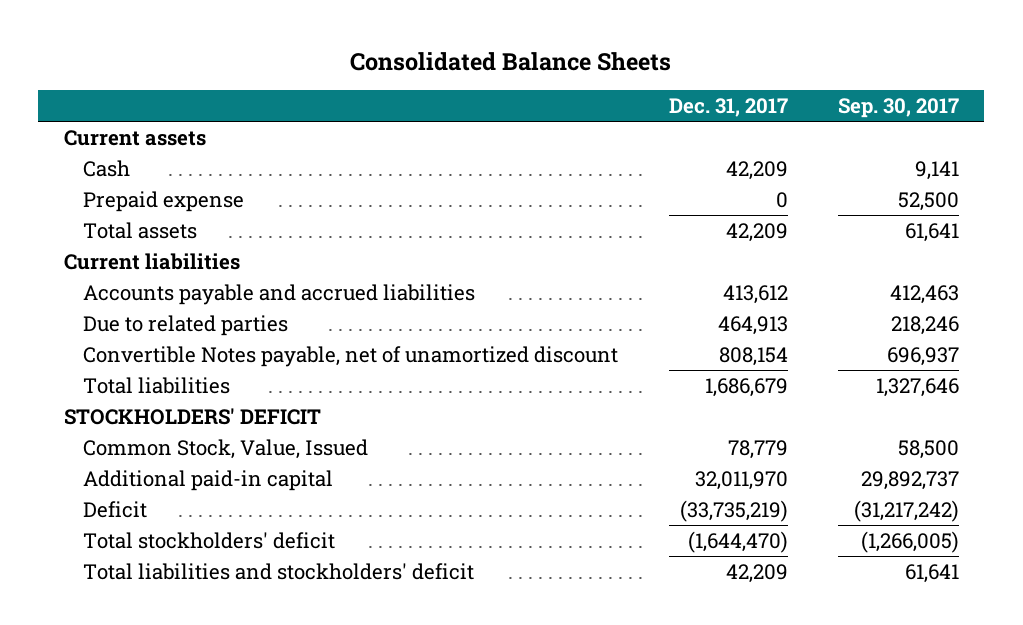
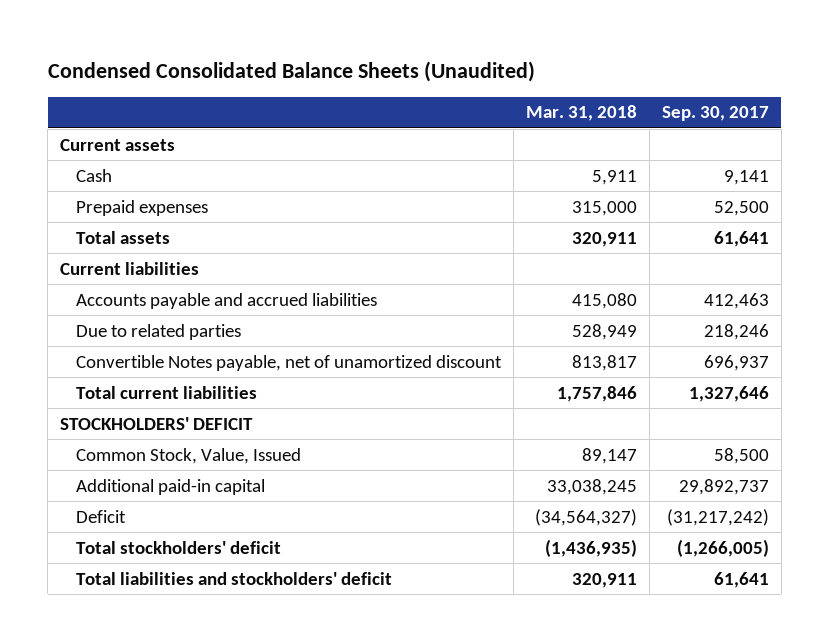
- Consolidated Balance Sheets
+ Condensed Consolidated Balance Sheets (Unaudited)
- | Dec. 31, 2017 | Sep. 30, 2017
+ | Mar. 31, 2018 | Sep. 30, 2017
- Prepaid expense | 0 | 52,500
+ Prepaid expenses | 315,000 | 52,500
- Total liabilities | 1,686,679 | 1,327,646
+ Total current liabilities | 1,757,846 | 1,327,646

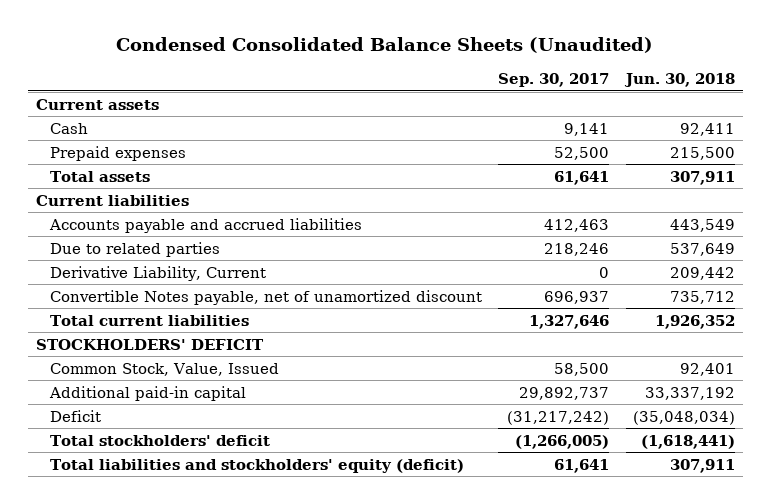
- | Mar. 31, 2018 | Sep. 30, 2017
+ | Sep. 30, 2017 | Jun. 30, 2018
+ Derivative Liability, Current | 0 | 209,442
- Total liabilities and stockholders' deficit | 320,911 | 61,641
+ Total liabilities and stockholders' equity (deficit) | 61,641 | 307,911

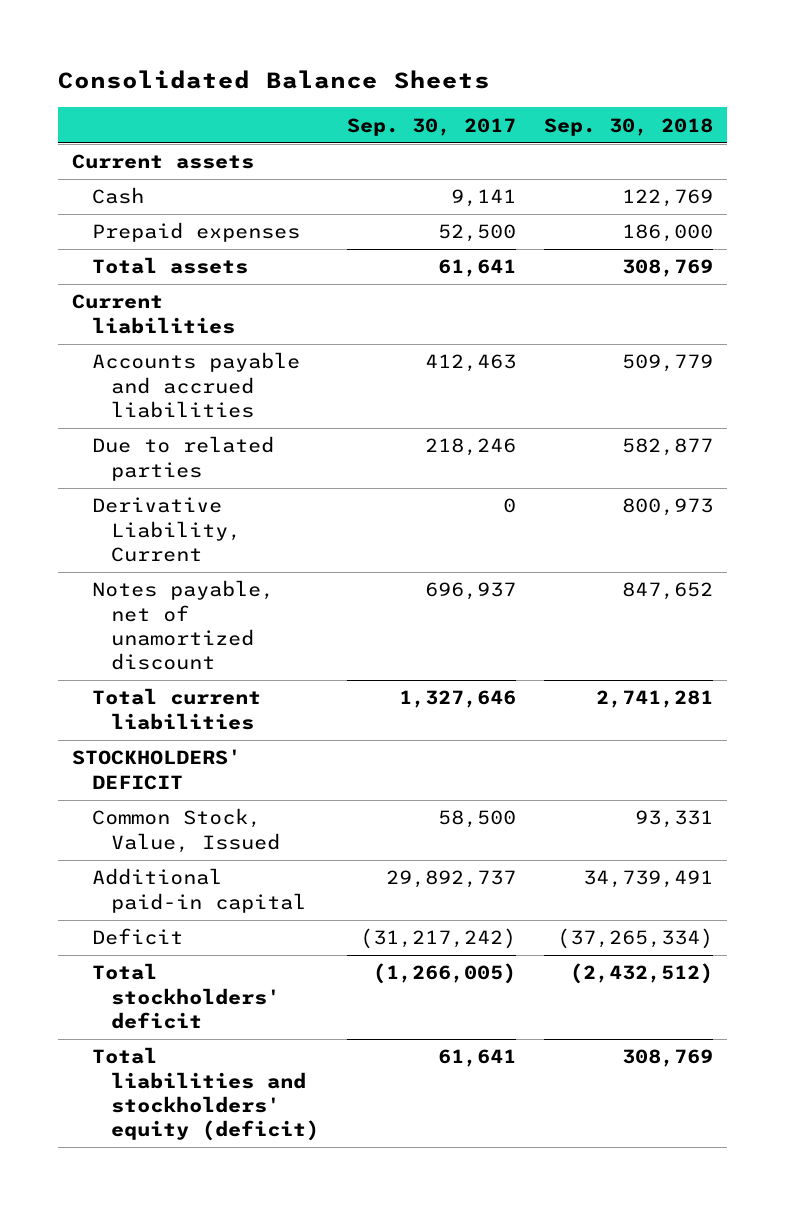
- Condensed Consolidated Balance Sheets (Unaudited)
+ Consolidated Balance Sheets
- | Sep. 30, 2017 | Jun. 30, 2018
+ | Sep. 30, 2017 | Sep. 30, 2018
- Convertible Notes payable, net of unamortized discount | 696,937 | 735,712
+ Notes payable, net of unamortized discount | 696,937 | 847,652

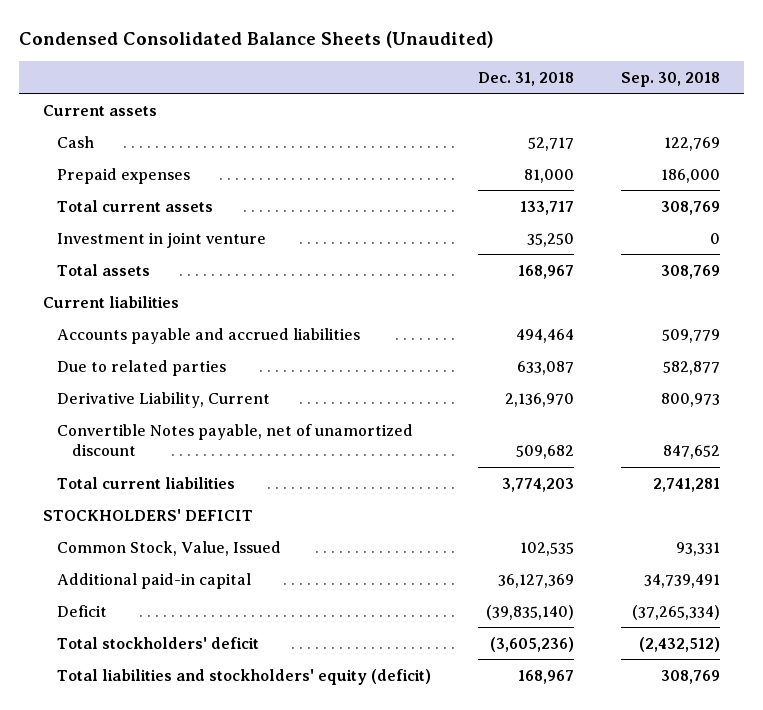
- Consolidated Balance Sheets
+ Condensed Consolidated Balance Sheets (Unaudited)
- | Sep. 30, 2017 | Sep. 30, 2018
+ | Dec. 31, 2018 | Sep. 30, 2018
+ Total current assets | 133,717 | 308,769
+ Investment in joint venture | 35,250 | 0
- Notes payable, net of unamortized discount | 696,937 | 847,652
+ Convertible Notes payable, net of unamortized discount | 509,682 | 847,652

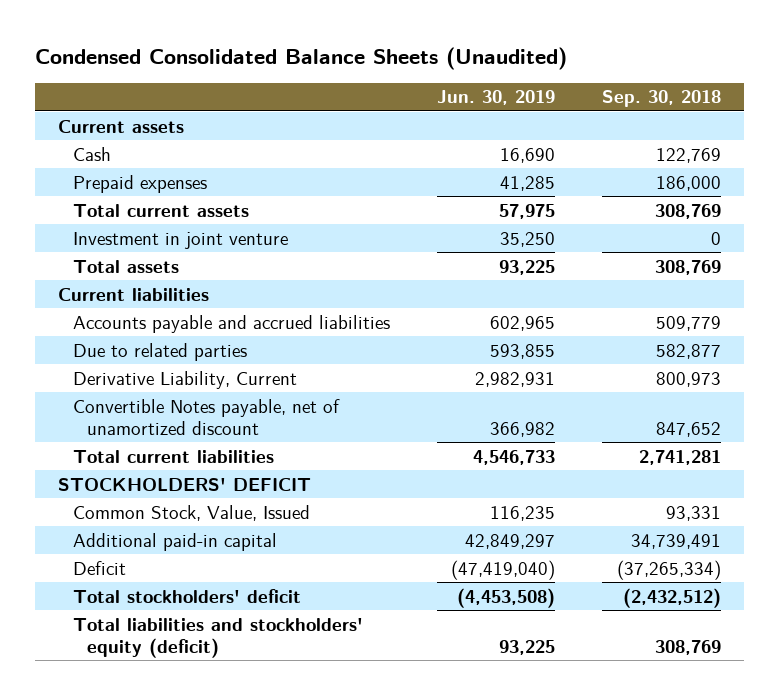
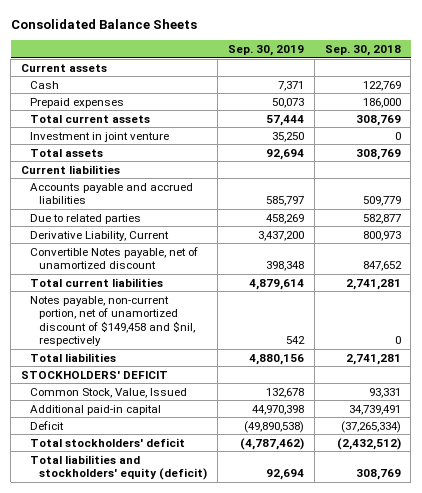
- Condensed Consolidated Balance Sheets (Unaudited)
+ Consolidated Balance Sheets
- | Jun. 30, 2019 | Sep. 30, 2018
+ | Sep. 30, 2019 | Sep. 30, 2018
+ Notes payable, non-current portion, net of unamortized discount of $149,458 and $nil, respectively | 542 | 0
+ Total liabilities | 4,880,156 | 2,741,281

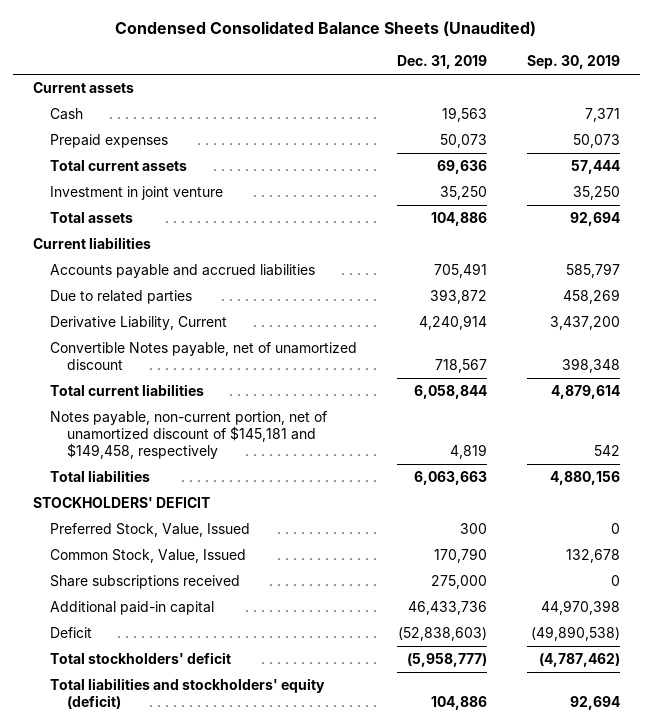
- Consolidated Balance Sheets
+ Condensed Consolidated Balance Sheets (Unaudited)
- | Sep. 30, 2019 | Sep. 30, 2018
+ | Dec. 31, 2019 | Sep. 30, 2019
- Notes payable, non-current portion, net of unamortized discount of $149,458 and $nil, respectively | 542 | 0
+ Notes payable, non-current portion, net of unamortized discount of $145,181 and $149,458, respectively | 4,819 | 542
+ Preferred Stock, Value, Issued | 300 | 0
+ Share subscriptions received | 275,000 | 0

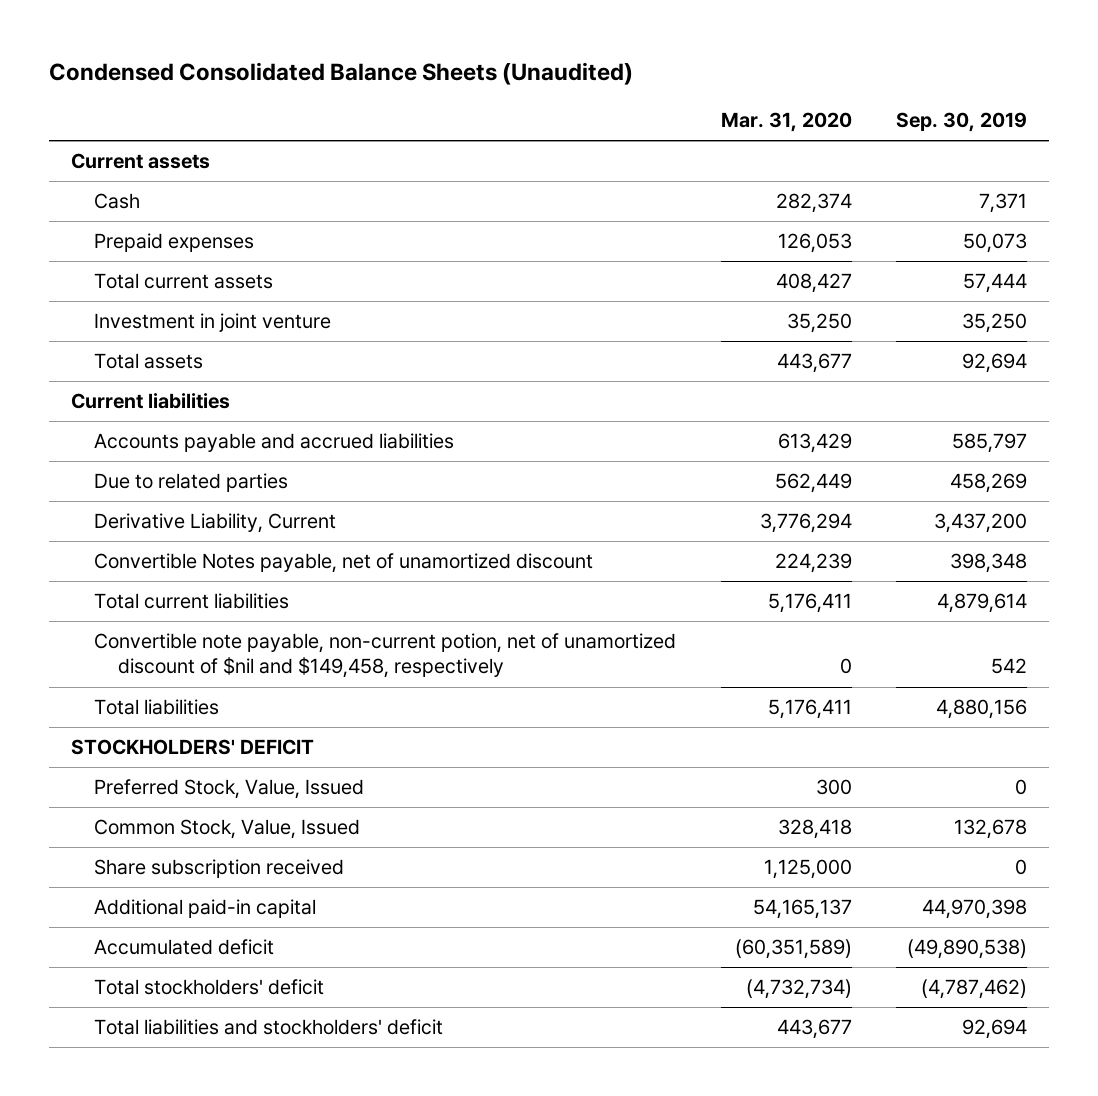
- | Dec. 31, 2019 | Sep. 30, 2019
+ | Mar. 31, 2020 | Sep. 30, 2019
- Notes payable, non-current portion, net of unamortized discount of $145,181 and $149,458, respectively | 4,819 | 542
+ Convertible note payable, non-current potion, net of unamortized discount of $nil and $149,458, respectively | 0 | 542
- Share subscriptions received | 275,000 | 0
+ Share subscription received | 1,125,000 | 0
- Deficit | (52,838,603) | (49,890,538)
+ Accumulated deficit | (60,351,589) | (49,890,538)
- Total liabilities and stockholders' equity (deficit) | 104,886 | 92,694
+ Total liabilities and stockholders' deficit | 443,677 | 92,694

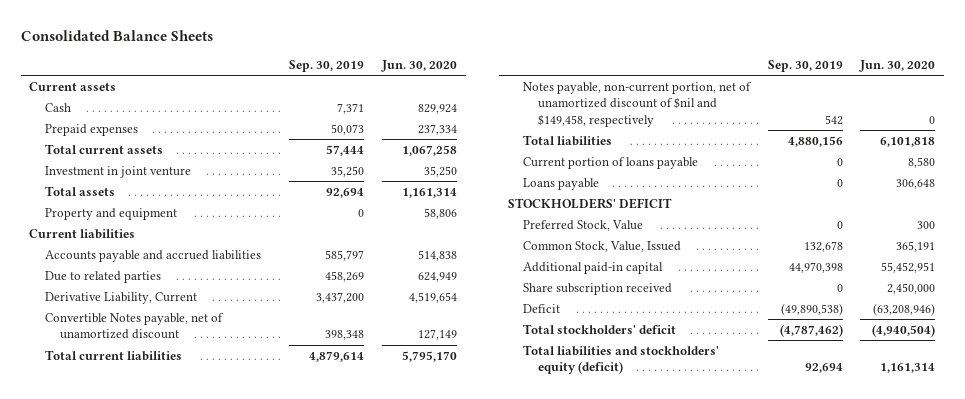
- Condensed Consolidated Balance Sheets (Unaudited)
+ Consolidated Balance Sheets
- | Mar. 31, 2020 | Sep. 30, 2019
+ | Sep. 30, 2019 | Jun. 30, 2020
+ Property and equipment | 0 | 58,806
- Convertible note payable, non-current potion, net of unamortized discount of $nil and $149,458, respectively | 0 | 542
+ Notes payable, non-current portion, net of unamortized discount of $nil and $149,458, respectively | 542 | 0
+ Current portion of loans payable | 0 | 8,580
+ Loans payable | 0 | 306,648
- Preferred Stock, Value, Issued | 300 | 0
+ Preferred Stock, Value | 0 | 300
- Accumulated deficit | (60,351,589) | (49,890,538)
moved down: Share subscription received | 0 | 2,450,000
+ Deficit | (49,890,538) | (63,208,946)
- Total liabilities and stockholders' deficit | 443,677 | 92,694
+ Total liabilities and stockholders' equity (deficit) | 92,694 | 1,161,314

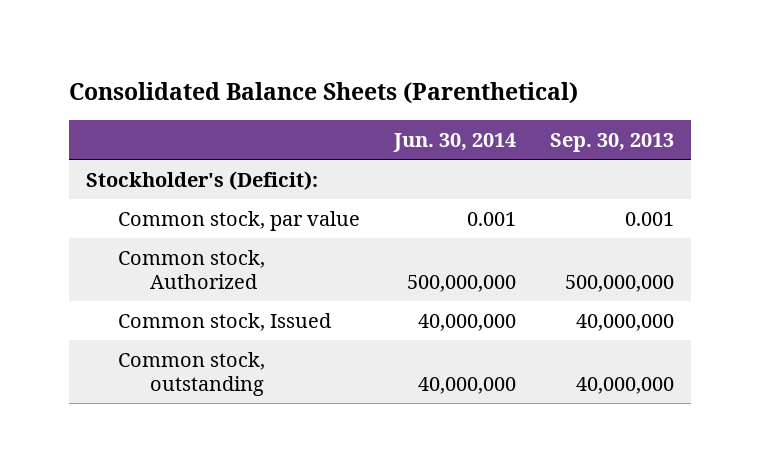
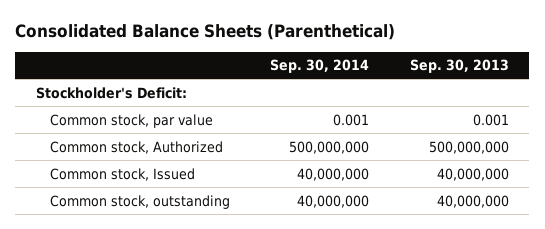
- | Jun. 30, 2014 | Sep. 30, 2013
+ | Sep. 30, 2014 | Sep. 30, 2013
- Stockholder's (Deficit):
+ Stockholder's Deficit:

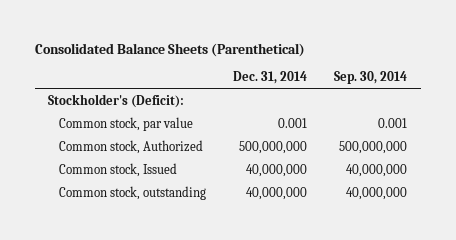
- | Sep. 30, 2014 | Sep. 30, 2013
+ | Dec. 31, 2014 | Sep. 30, 2014
- Stockholder's Deficit:
+ Stockholder's (Deficit):

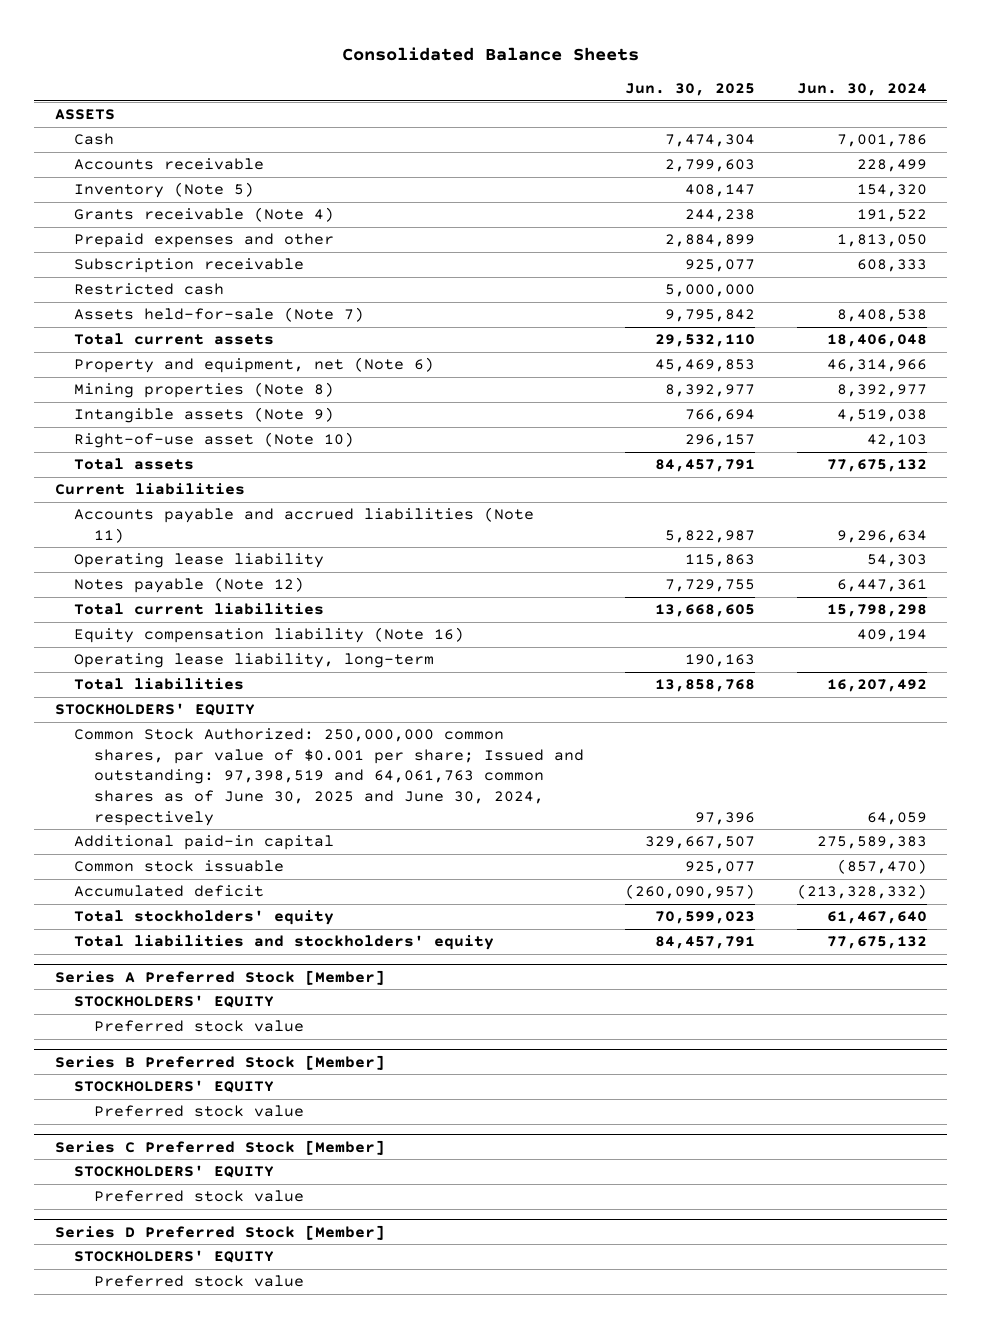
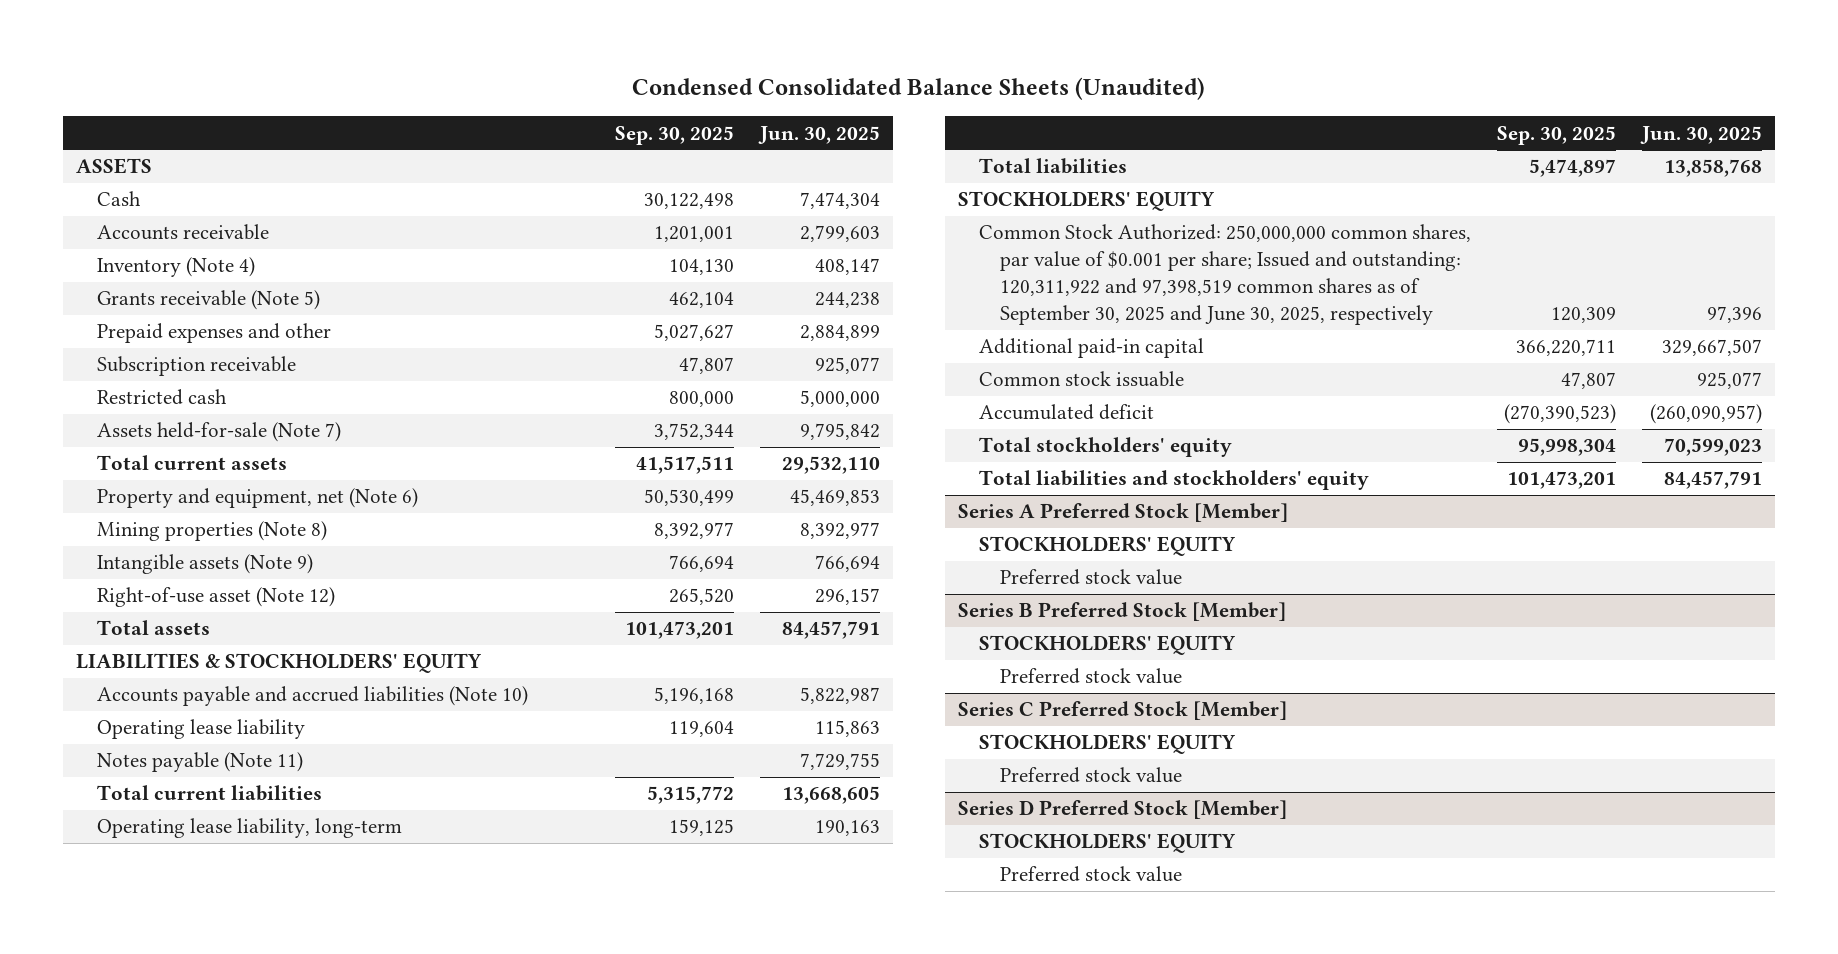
- Consolidated Balance Sheets
+ Condensed Consolidated Balance Sheets (Unaudited)
- | Jun. 30, 2025 | Jun. 30, 2024
+ | Sep. 30, 2025 | Jun. 30, 2025
- Inventory (Note 5) | 408,147 | 154,320
- Grants receivable (Note 4) | 244,238 | 191,522
+ Inventory (Note 4) | 104,130 | 408,147
+ Grants receivable (Note 5) | 462,104 | 244,238
- Right-of-use asset (Note 10) | 296,157 | 42,103
+ Right-of-use asset (Note 12) | 265,520 | 296,157
- Current liabilities
- Accounts payable and accrued liabilities (Note 11) | 5,822,987 | 9,296,634
+ LIABILITIES & STOCKHOLDERS' EQUITY
+ Accounts payable and accrued liabilities (Note 10) | 5,196,168 | 5,822,987
- Notes payable (Note 12) | 7,729,755 | 6,447,361
+ Notes payable (Note 11) | | 7,729,755
- Equity compensation liability (Note 16) | | 409,194
- Common Stock Authorized: 250,000,000 common shares, par value of $0.001 per share; Issued and outstanding: 97,398,519 and 64,061,763 common shares as of June 30, 2025 and June 30, 2024, respectively | 97,396 | 64,059
+ Common Stock Authorized: 250,000,000 common shares, par value of $0.001 per share; Issued and outstanding: 120,311,922 and 97,398,519 common shares as of September 30, 2025 and June 30, 2025, respectively | 120,309 | 97,396

